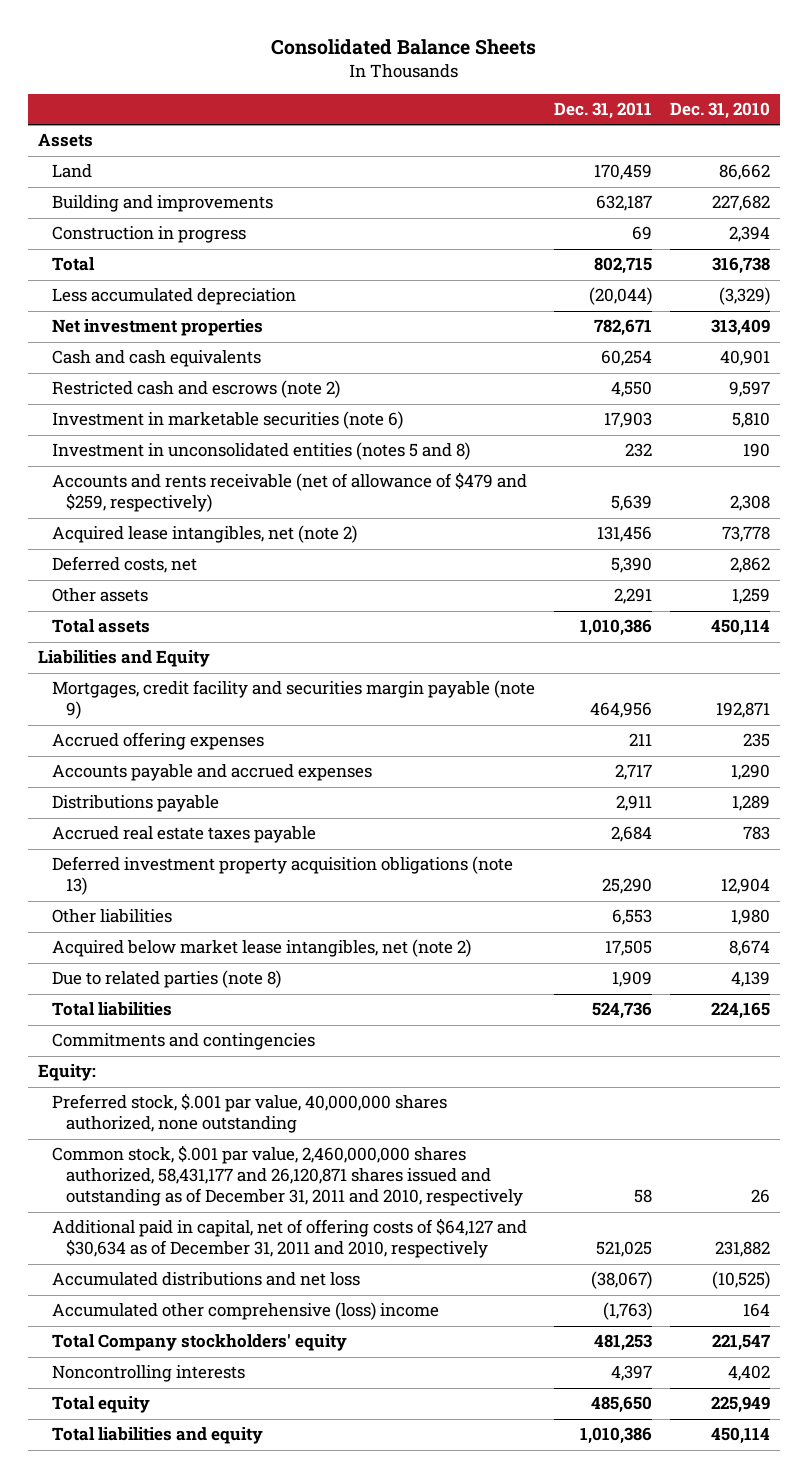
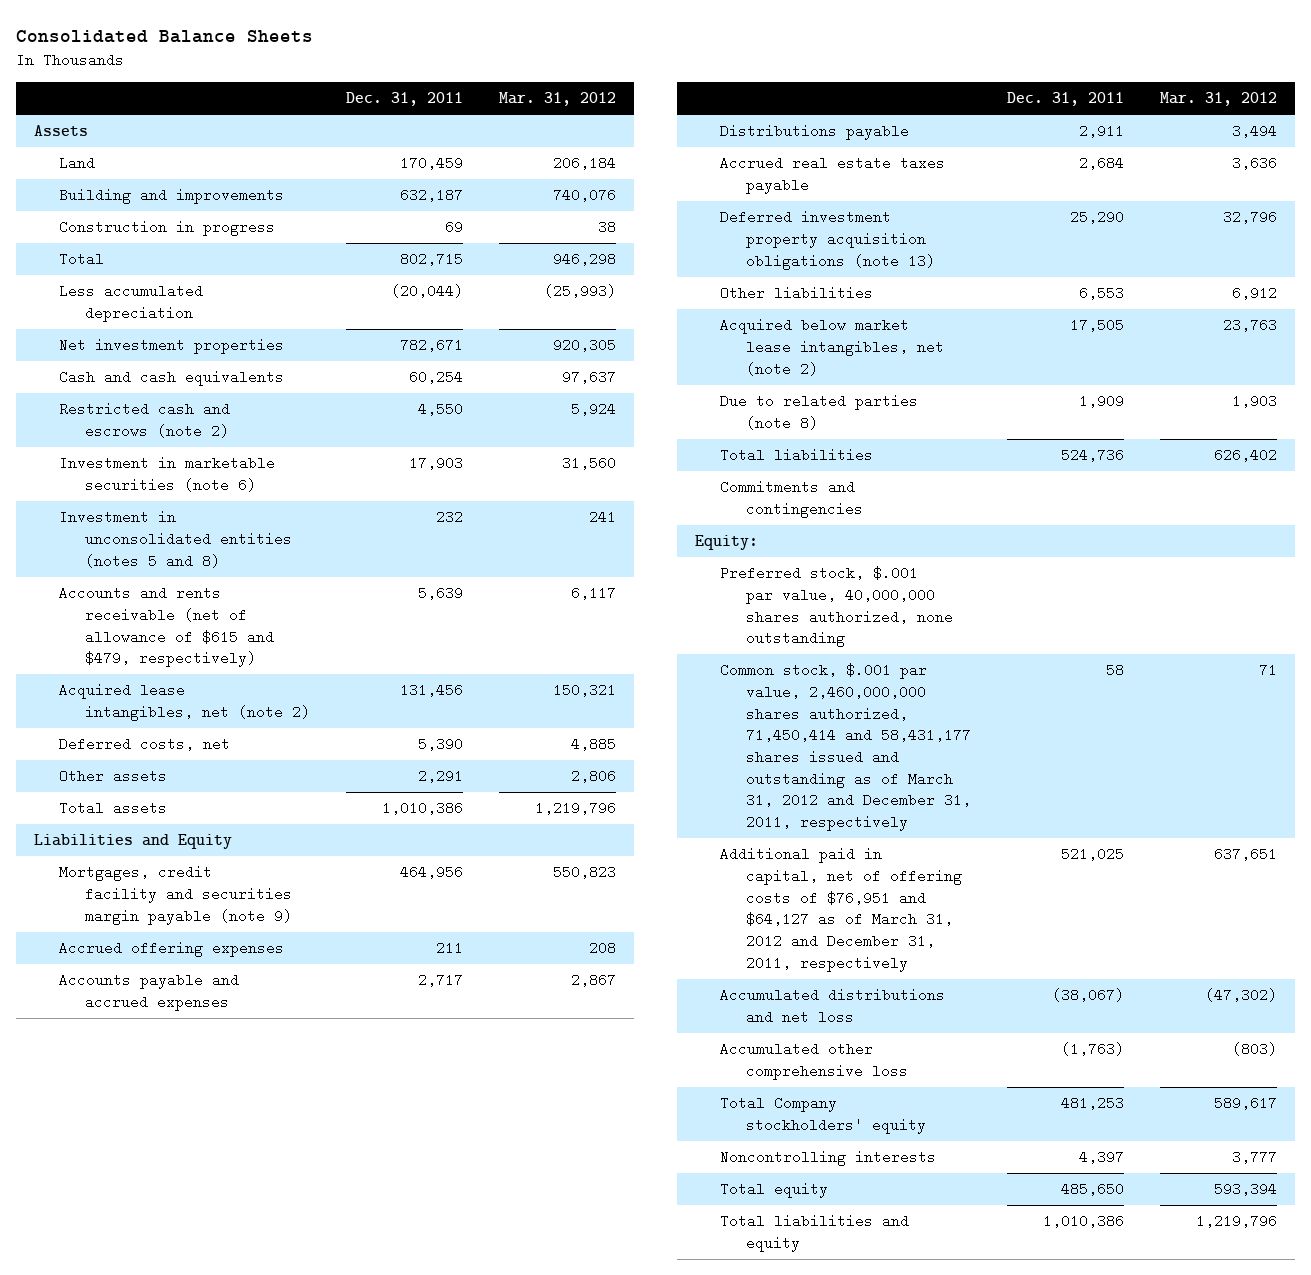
- | Dec. 31, 2011 | Dec. 31, 2010
+ | Dec. 31, 2011 | Mar. 31, 2012
- Accounts and rents receivable (net of allowance of $479 and $259, respectively) | 5,639 | 2,308
+ Accounts and rents receivable (net of allowance of $615 and $479, respectively) | 5,639 | 6,117
- Common stock, $.001 par value, 2,460,000,000 shares authorized, 58,431,177 and 26,120,871 shares issued and outstanding as of December 31, 2011 and 2010, respectively | 58 | 26
- Additional paid in capital, net of offering costs of $64,127 and $30,634 as of December 31, 2011 and 2010, respectively | 521,025 | 231,882
+ Common stock, $.001 par value, 2,460,000,000 shares authorized, 71,450,414 and 58,431,177 shares issued and outstanding as of March 31, 2012 and December 31, 2011, respectively | 58 | 71
+ Additional paid in capital, net of offering costs of $76,951 and $64,127 as of March 31, 2012 and December 31, 2011, respectively | 521,025 | 637,651
- Accumulated other comprehensive (loss) income | (1,763) | 164
+ Accumulated other comprehensive loss | (1,763) | (803)

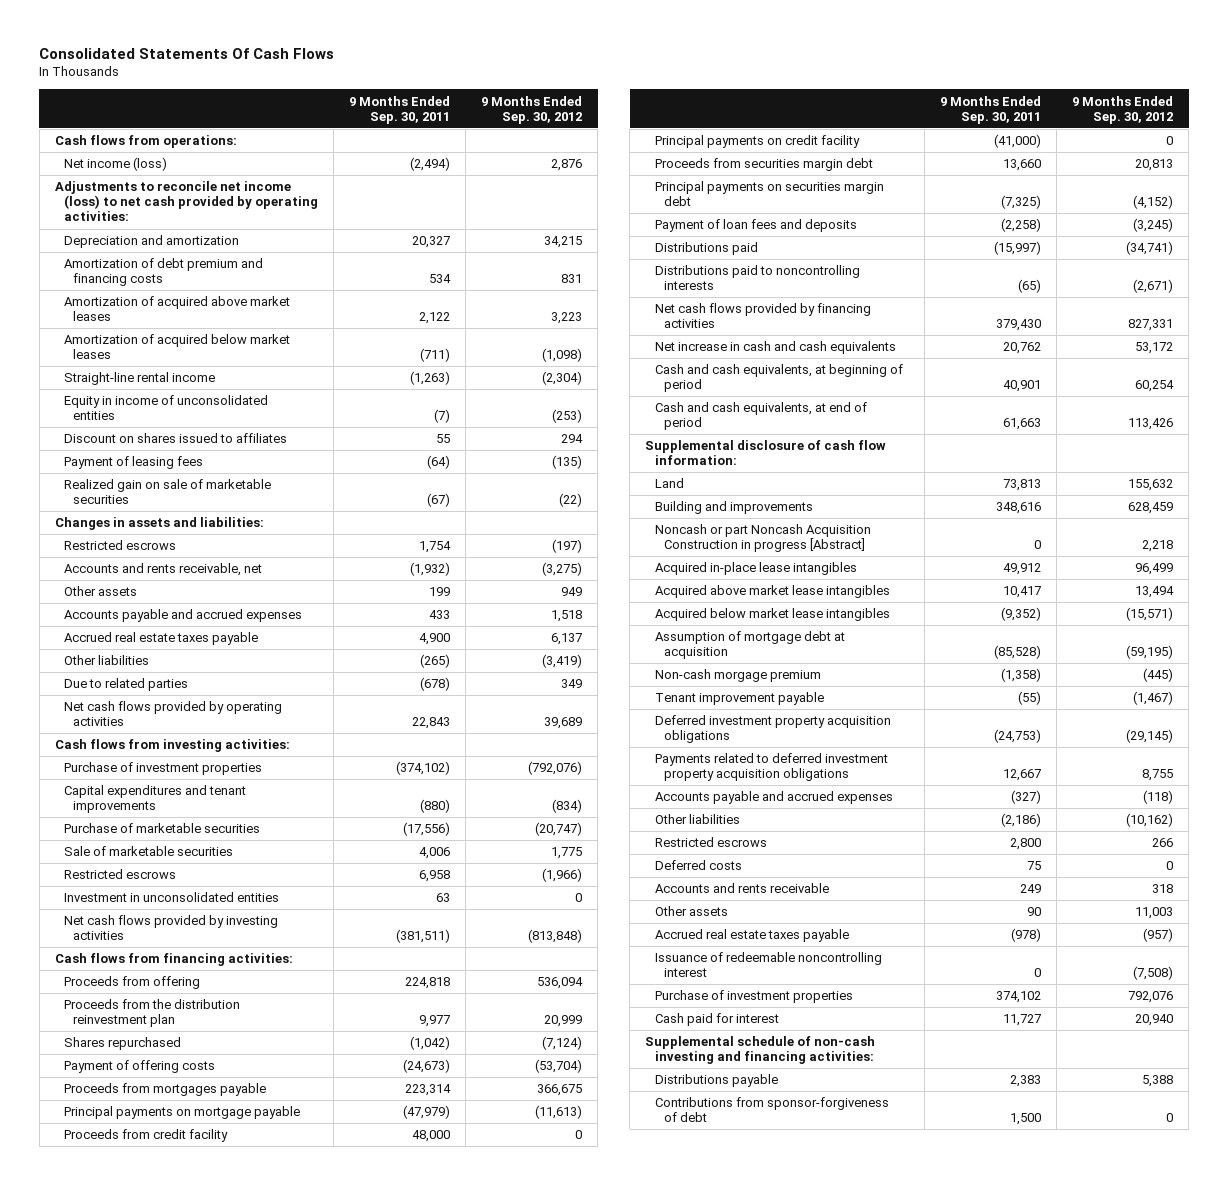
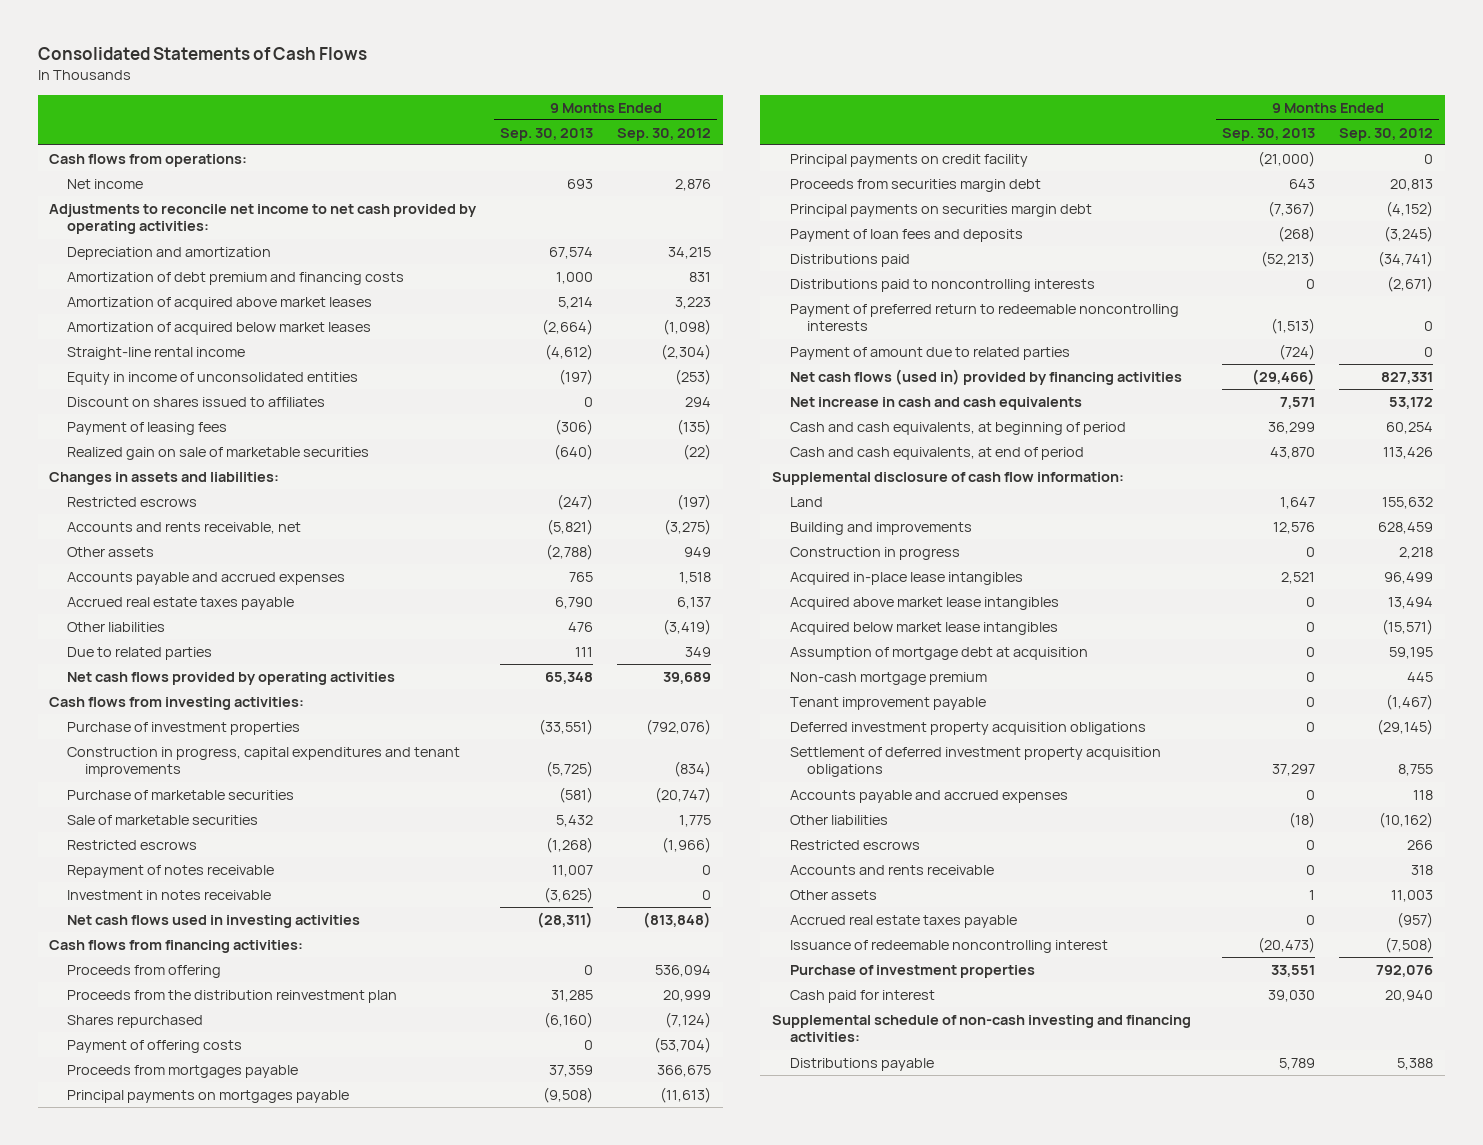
- Consolidated Statements Of Cash Flows
+ Consolidated Statements of Cash Flows
- | 9 Months Ended Sep. 30, 2011 | 9 Months Ended Sep. 30, 2012
+ | 9 Months Ended Sep. 30, 2013 | 9 Months Ended Sep. 30, 2012
- Net income (loss) | (2,494) | 2,876
- Adjustments to reconcile net income (loss) to net cash provided by operating activities:
+ Net income | 693 | 2,876
+ Adjustments to reconcile net income to net cash provided by operating activities:
- Capital expenditures and tenant improvements | (880) | (834)
+ Construction in progress, capital expenditures and tenant improvements | (5,725) | (834)
- Investment in unconsolidated entities | 63 | 0
- Net cash flows provided by investing activities | (381,511) | (813,848)
+ Repayment of notes receivable | 11,007 | 0
+ Investment in notes receivable | (3,625) | 0
+ Net cash flows used in investing activities | (28,311) | (813,848)
- Principal payments on mortgage payable | (47,979) | (11,613)
- Proceeds from credit facility | 48,000 | 0
+ Principal payments on mortgages payable | (9,508) | (11,613)
- Net cash flows provided by financing activities | 379,430 | 827,331
+ Payment of preferred return to redeemable noncontrolling interests | (1,513) | 0
+ Payment of amount due to related parties | (724) | 0
+ Net cash flows (used in) provided by financing activities | (29,466) | 827,331
- Noncash or part Noncash Acquisition Construction in progress [Abstract] | 0 | 2,218
+ Construction in progress | 0 | 2,218
- Assumption of mortgage debt at acquisition | (85,528) | (59,195)
- Non-cash morgage premium | (1,358) | (445)
+ Assumption of mortgage debt at acquisition | 0 | 59,195
+ Non-cash mortgage premium | 0 | 445
- Payments related to deferred investment property acquisition obligations | 12,667 | 8,755
- Accounts payable and accrued expenses | (327) | (118)
+ Settlement of deferred investment property acquisition obligations | 37,297 | 8,755
+ Accounts payable and accrued expenses | 0 | 118
- Deferred costs | 75 | 0
- Contributions from sponsor-forgiveness of debt | 1,500 | 0

